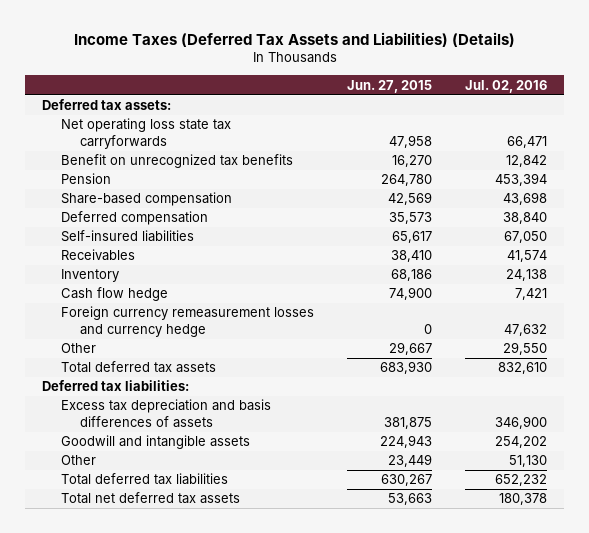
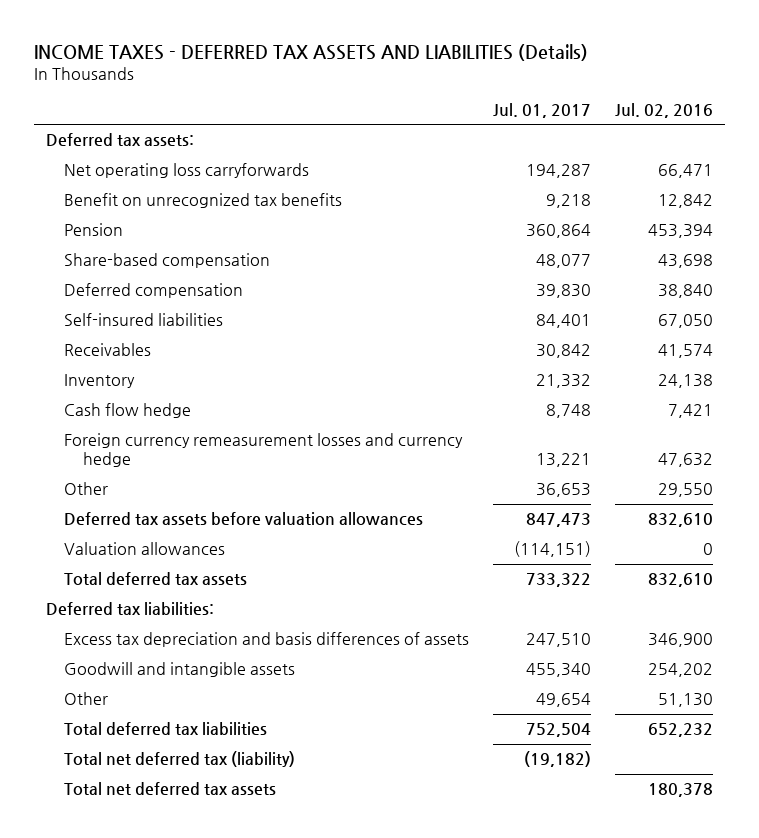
- Income Taxes (Deferred Tax Assets and Liabilities) (Details)
+ INCOME TAXES - DEFERRED TAX ASSETS AND LIABILITIES (Details)
- | Jun. 27, 2015 | Jul. 02, 2016
+ | Jul. 01, 2017 | Jul. 02, 2016
- Net operating loss state tax carryforwards | 47,958 | 66,471
+ Net operating loss carryforwards | 194,287 | 66,471
+ Deferred tax assets before valuation allowances | 847,473 | 832,610
+ Valuation allowances | (114,151) | 0
+ Total net deferred tax (liability) | (19,182) |

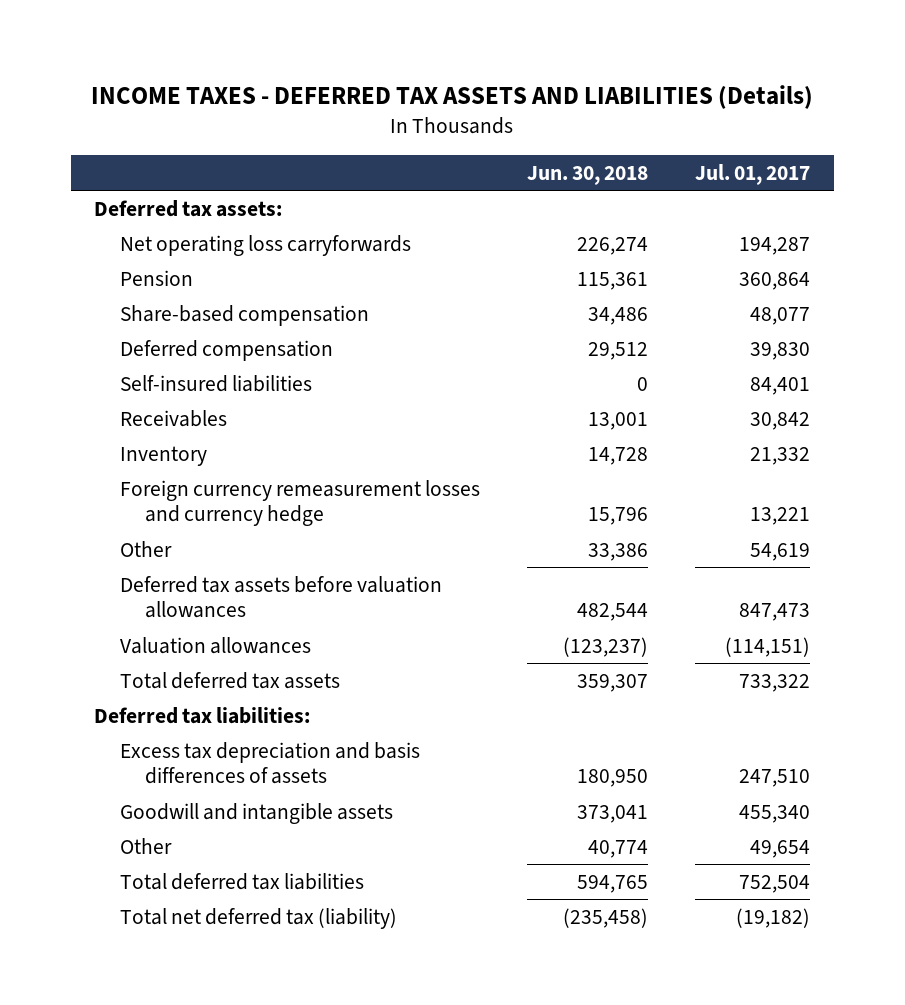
- | Jul. 01, 2017 | Jul. 02, 2016
+ | Jun. 30, 2018 | Jul. 01, 2017
- Benefit on unrecognized tax benefits | 9,218 | 12,842
- Cash flow hedge | 8,748 | 7,421
- Other | 36,653 | 29,550
+ Other | 33,386 | 54,619
- Total net deferred tax assets | | 180,378

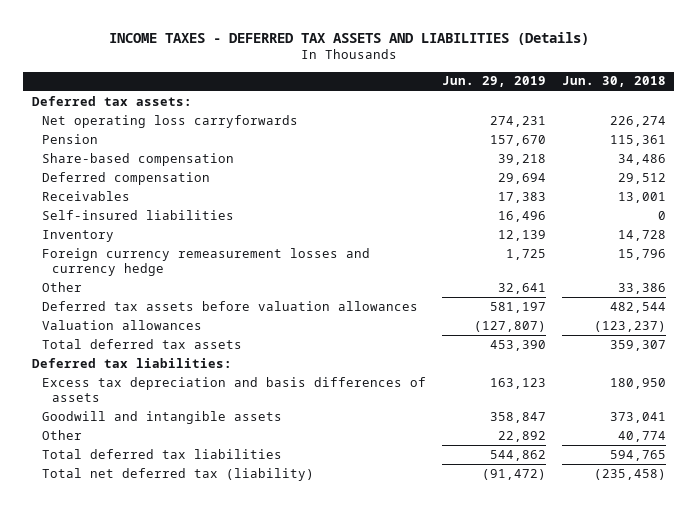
- | Jun. 30, 2018 | Jul. 01, 2017
+ | Jun. 29, 2019 | Jun. 30, 2018
moved down: Self-insured liabilities | 16,496 | 0

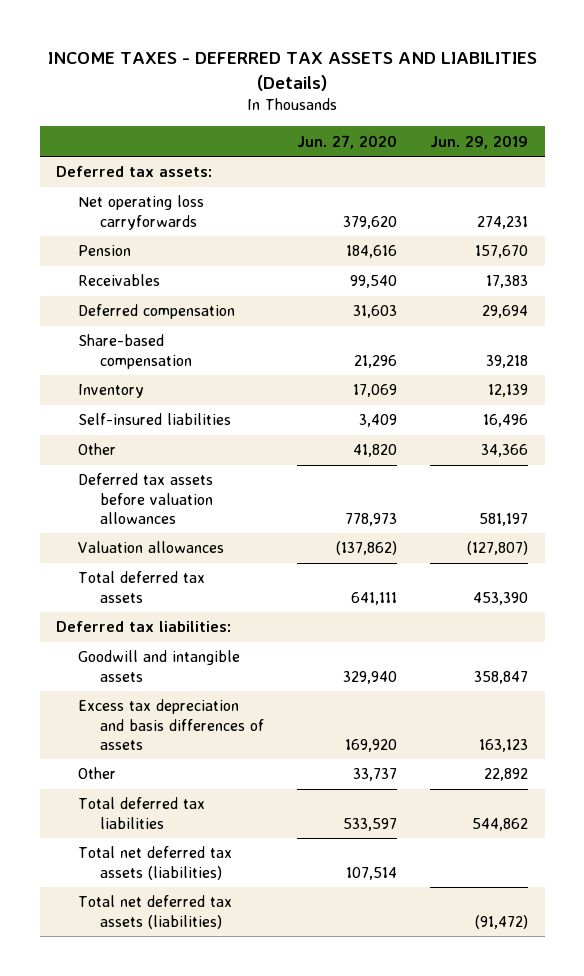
- | Jun. 29, 2019 | Jun. 30, 2018
+ | Jun. 27, 2020 | Jun. 29, 2019
moved down: Deferred compensation | 31,603 | 29,694
moved down: Share-based compensation | 21,296 | 39,218
- Foreign currency remeasurement losses and currency hedge | 1,725 | 15,796
- Other | 32,641 | 33,386
moved down: Self-insured liabilities | 3,409 | 16,496
+ Other | 41,820 | 34,366
moved down: Excess tax depreciation and basis differences of assets | 169,920 | 163,123
- Total net deferred tax (liability) | (91,472) | (235,458)
+ Total net deferred tax assets (liabilities) | 107,514 |
+ Total net deferred tax assets (liabilities) | | (91,472)

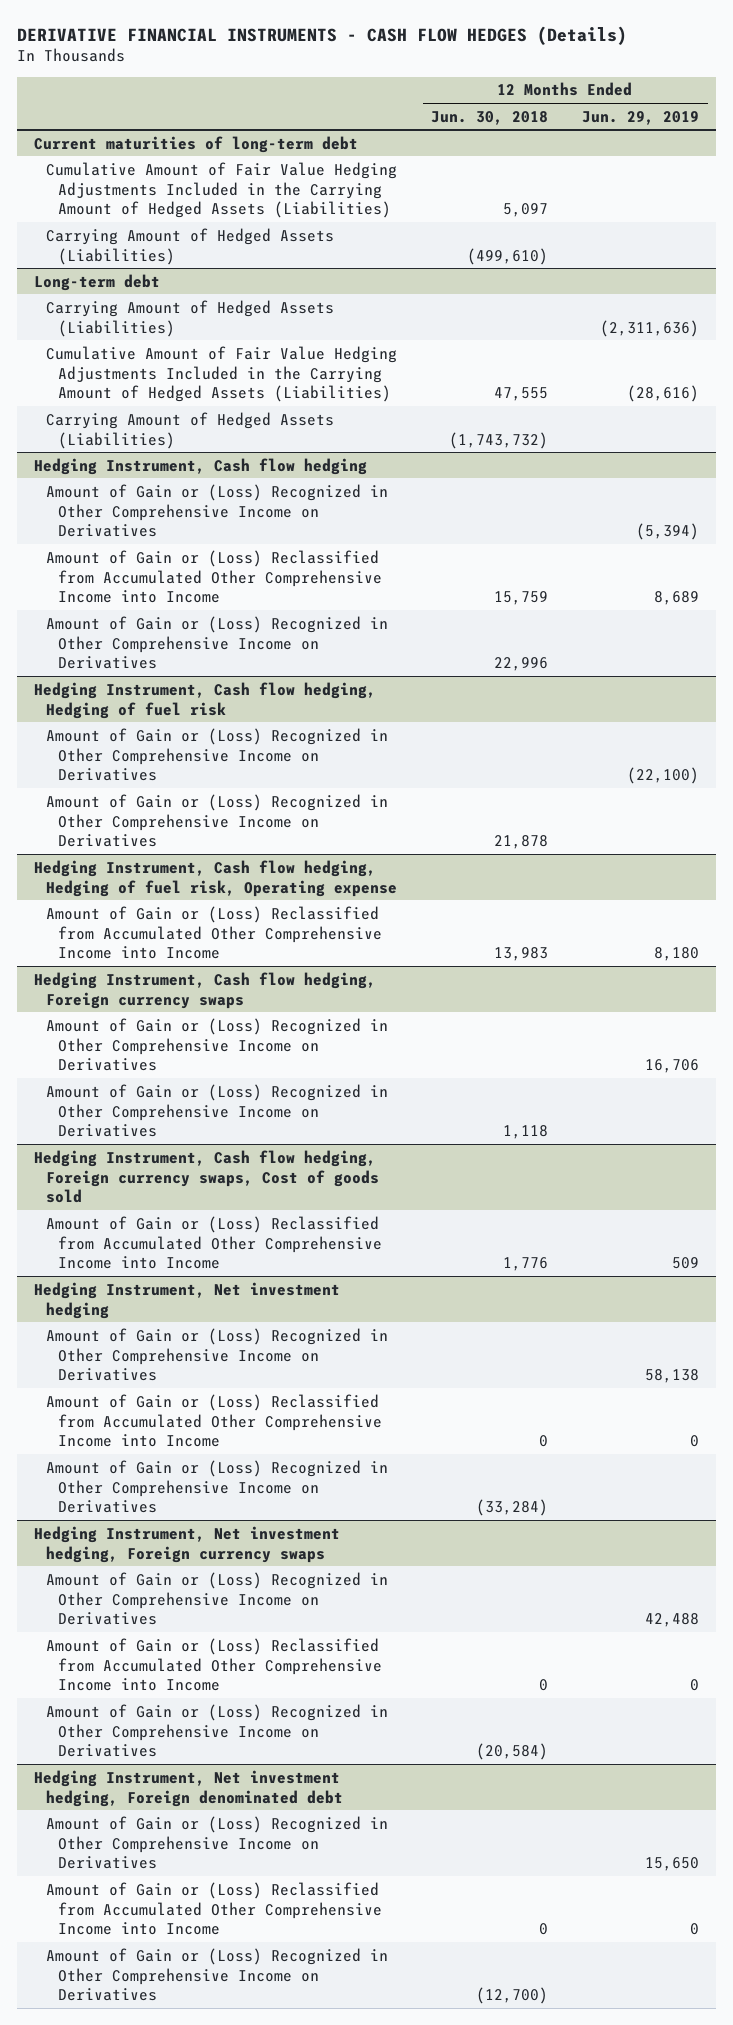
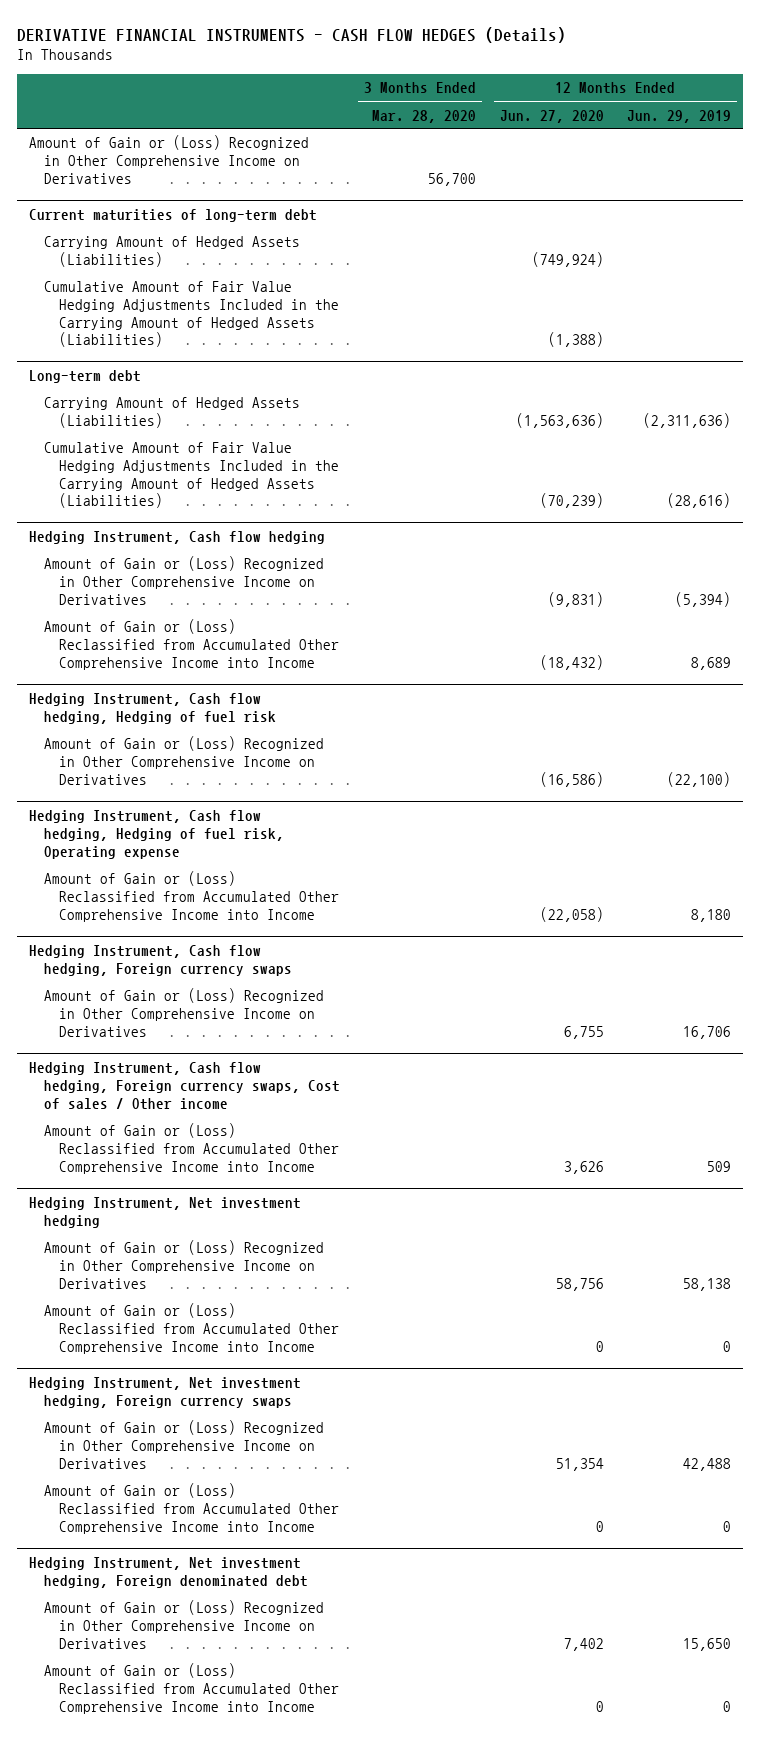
- | 12 Months Ended Jun. 30, 2018 | 12 Months Ended Jun. 29, 2019
+ | 3 Months Ended Mar. 28, 2020 | 12 Months Ended Jun. 27, 2020 | 12 Months Ended Jun. 29, 2019
+ Amount of Gain or (Loss) Recognized in Other Comprehensive Income on Derivatives | 56,700 | |
@ Current maturities of long-term debt
moved down: Cumulative Amount of Fair Value Hedging Adjustments Included in the Carrying Amount of Hedged Assets (Liabilities) | | (1,388) |
@ Long-term debt
- Carrying Amount of Hedged Assets (Liabilities) | (1,743,732) |
@ Hedging Instrument, Cash flow hedging
- Amount of Gain or (Loss) Recognized in Other Comprehensive Income on Derivatives | 22,996 |
@ Hedging Instrument, Cash flow hedging, Hedging of fuel risk
- Amount of Gain or (Loss) Recognized in Other Comprehensive Income on Derivatives | 21,878 |
@ Hedging Instrument, Cash flow hedging, Foreign currency swaps
- Amount of Gain or (Loss) Recognized in Other Comprehensive Income on Derivatives | 1,118 |
- Hedging Instrument, Cash flow hedging, Foreign currency swaps, Cost of goods sold
+ Hedging Instrument, Cash flow hedging, Foreign currency swaps, Cost of sales / Other income
@ Hedging Instrument, Net investment hedging
- Amount of Gain or (Loss) Recognized in Other Comprehensive Income on Derivatives | (33,284) |
@ Hedging Instrument, Net investment hedging, Foreign currency swaps
- Amount of Gain or (Loss) Recognized in Other Comprehensive Income on Derivatives | (20,584) |
@ Hedging Instrument, Net investment hedging, Foreign denominated debt
- Amount of Gain or (Loss) Recognized in Other Comprehensive Income on Derivatives | (12,700) |

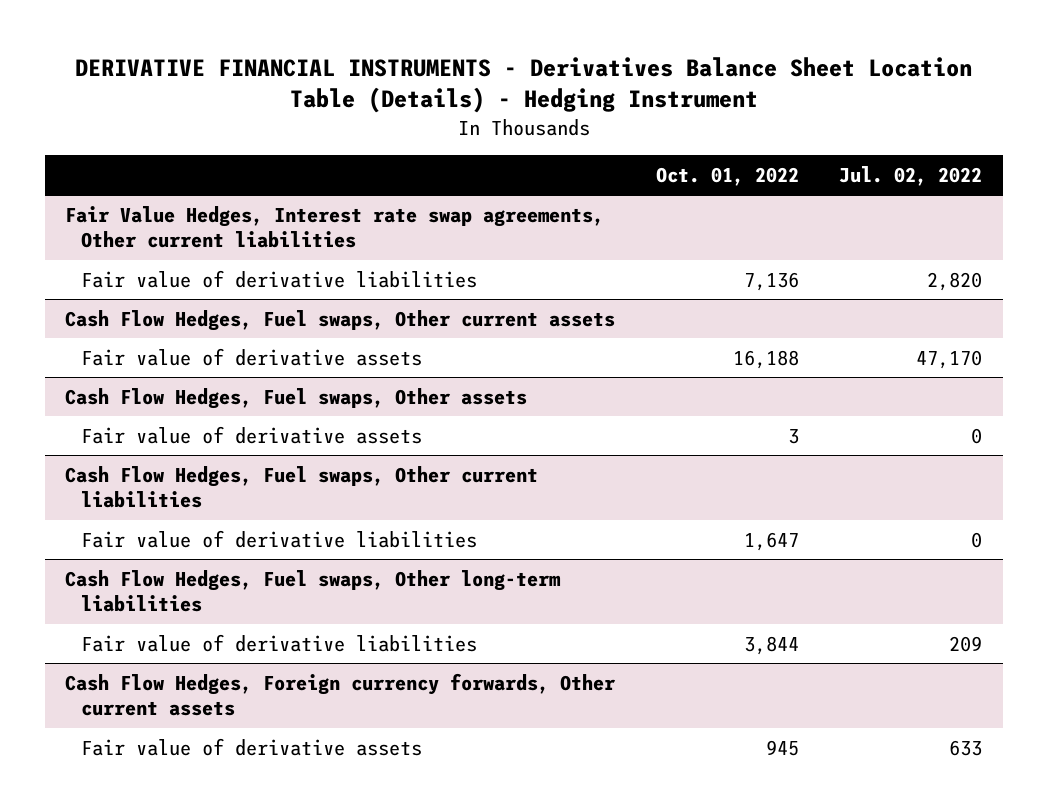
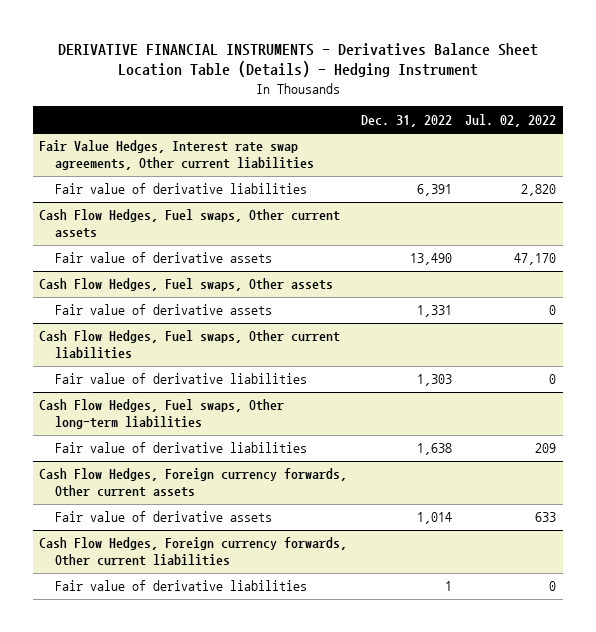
- | Oct. 01, 2022 | Jul. 02, 2022
+ | Dec. 31, 2022 | Jul. 02, 2022
+ Cash Flow Hedges, Foreign currency forwards, Other current liabilities
+ Fair value of derivative liabilities | 1 | 0

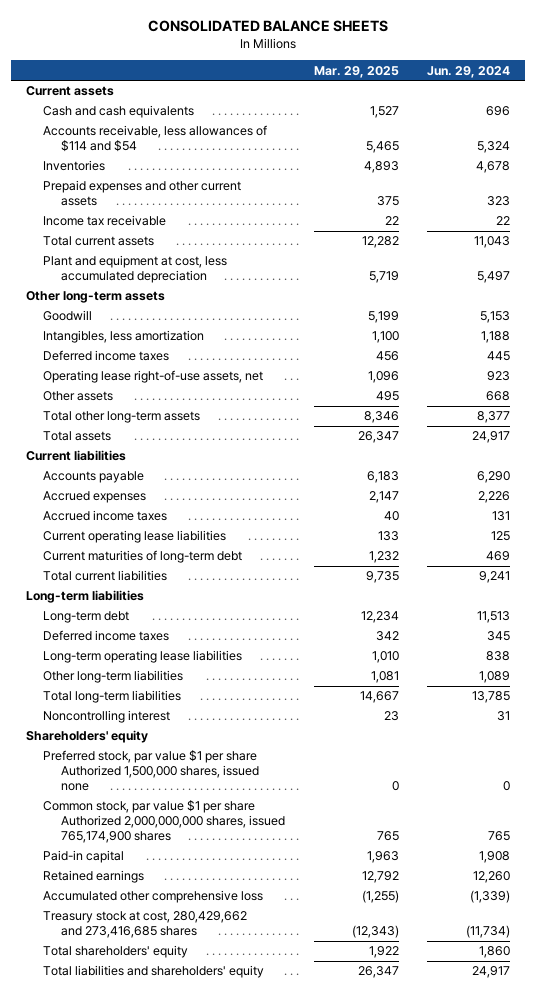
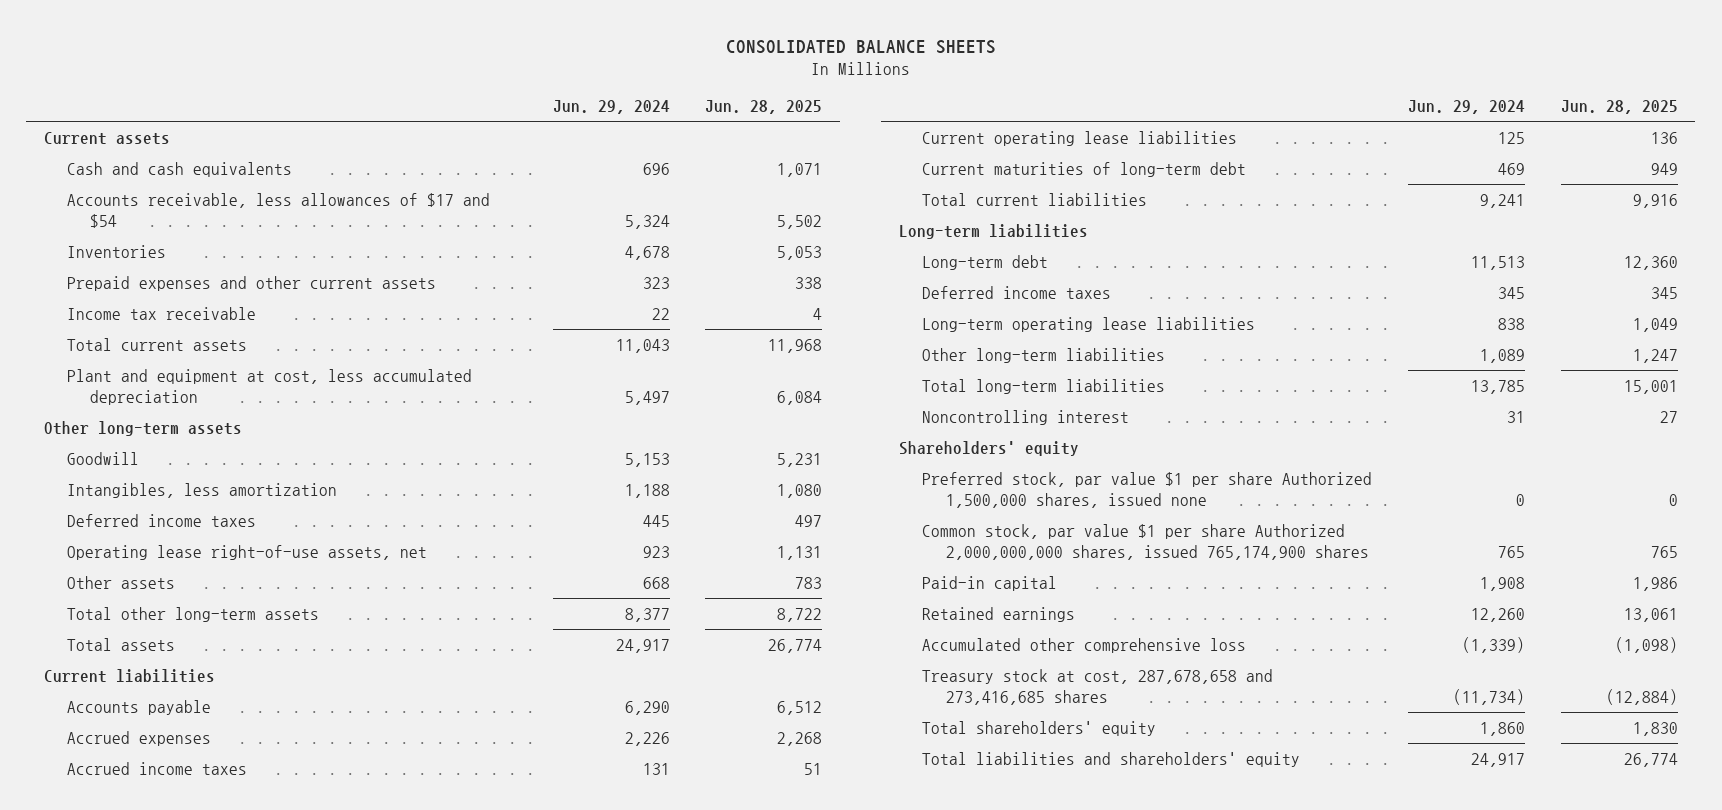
- | Mar. 29, 2025 | Jun. 29, 2024
+ | Jun. 29, 2024 | Jun. 28, 2025
- Accounts receivable, less allowances of $114 and $54 | 5,465 | 5,324
+ Accounts receivable, less allowances of $17 and $54 | 5,324 | 5,502
- Treasury stock at cost, 280,429,662 and 273,416,685 shares | (12,343) | (11,734)
+ Treasury stock at cost, 287,678,658 and 273,416,685 shares | (11,734) | (12,884)

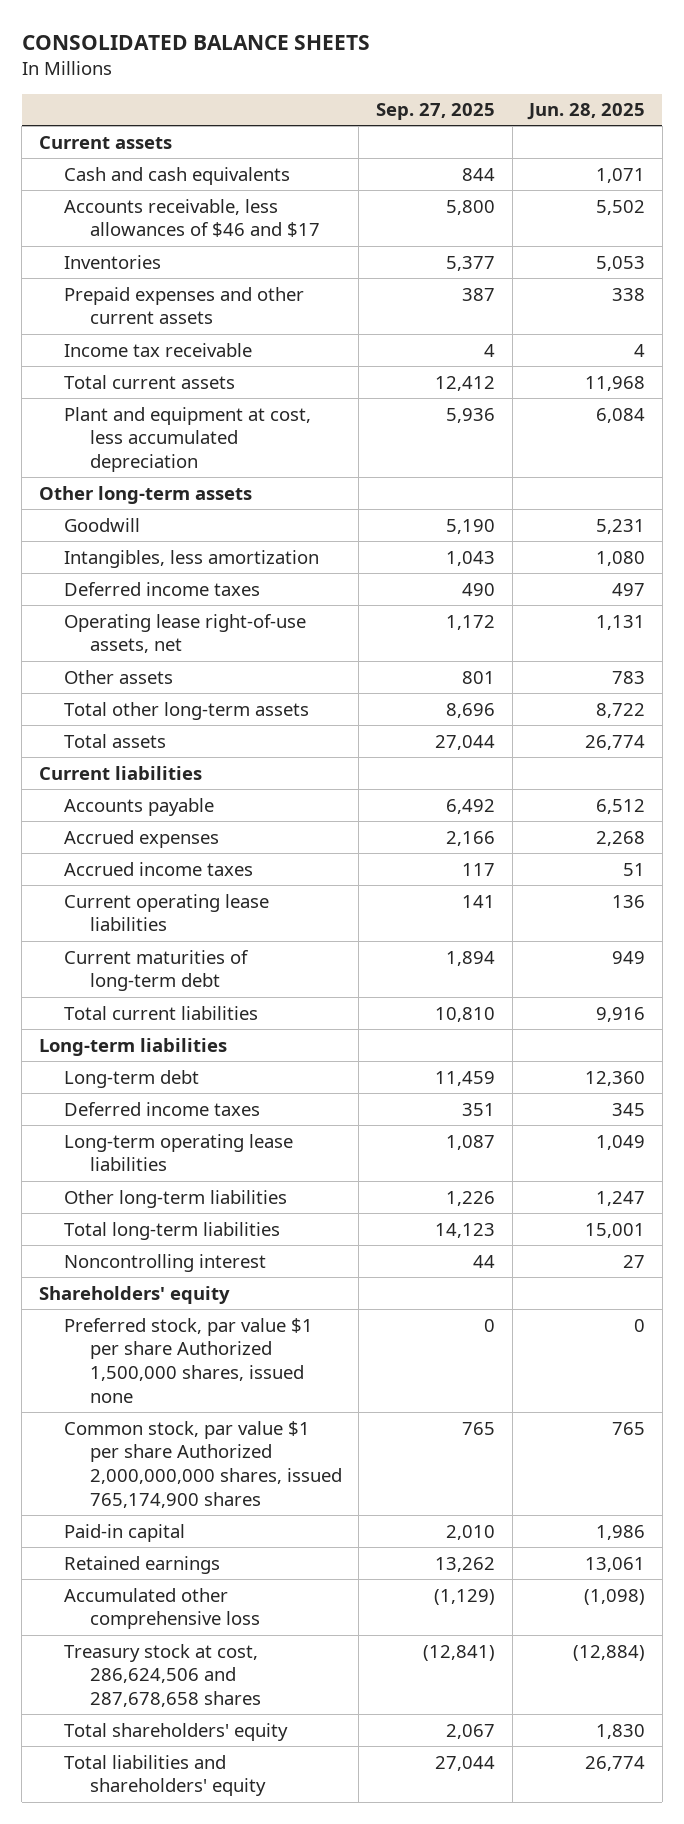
- | Jun. 29, 2024 | Jun. 28, 2025
+ | Sep. 27, 2025 | Jun. 28, 2025
- Accounts receivable, less allowances of $17 and $54 | 5,324 | 5,502
+ Accounts receivable, less allowances of $46 and $17 | 5,800 | 5,502
- Treasury stock at cost, 287,678,658 and 273,416,685 shares | (11,734) | (12,884)
+ Treasury stock at cost, 286,624,506 and 287,678,658 shares | (12,841) | (12,884)

